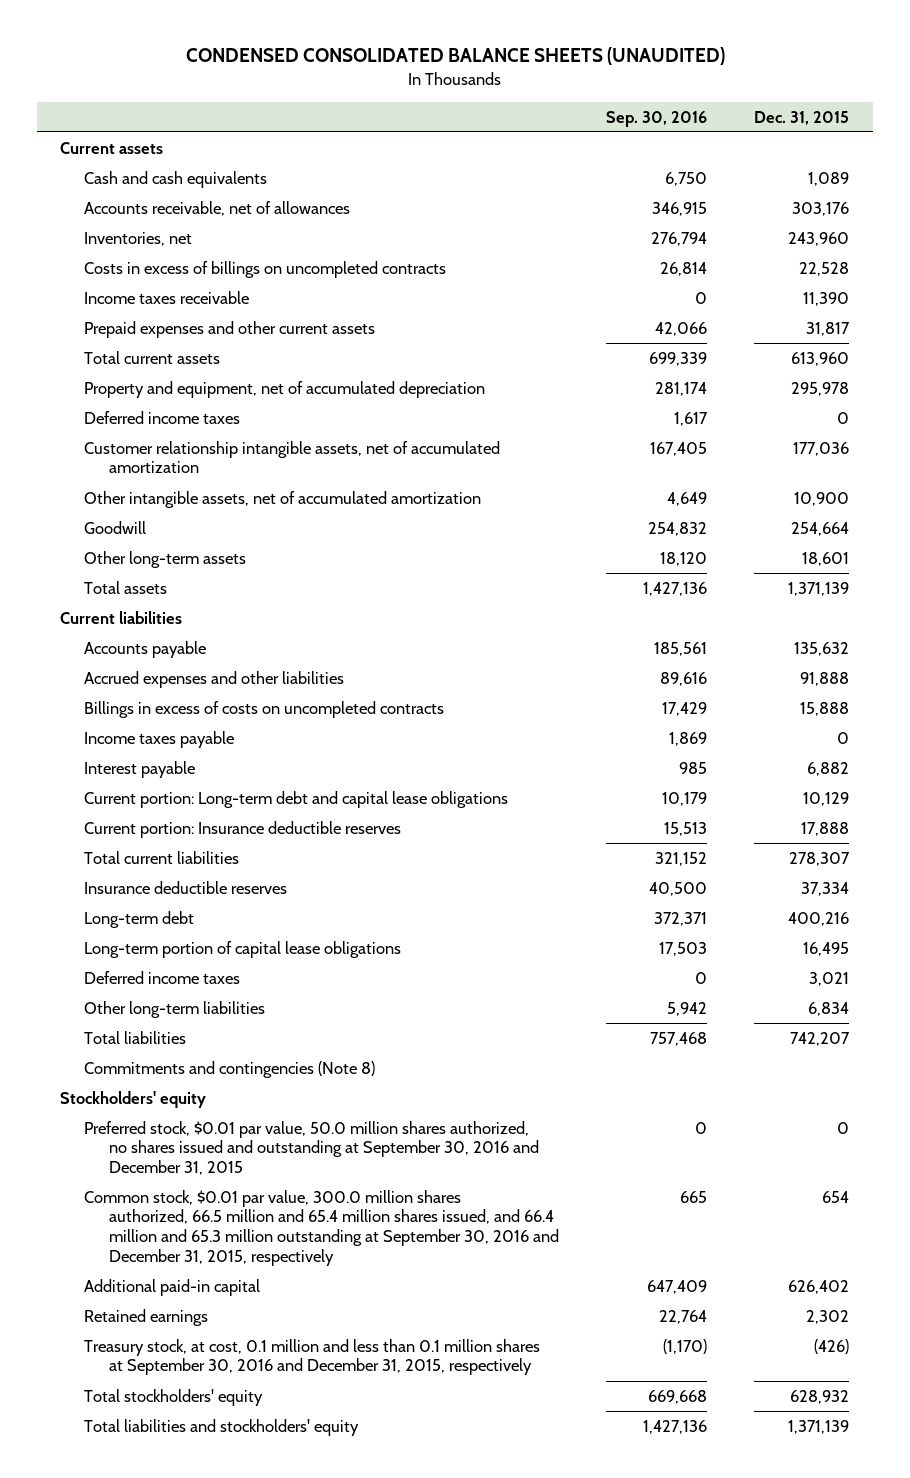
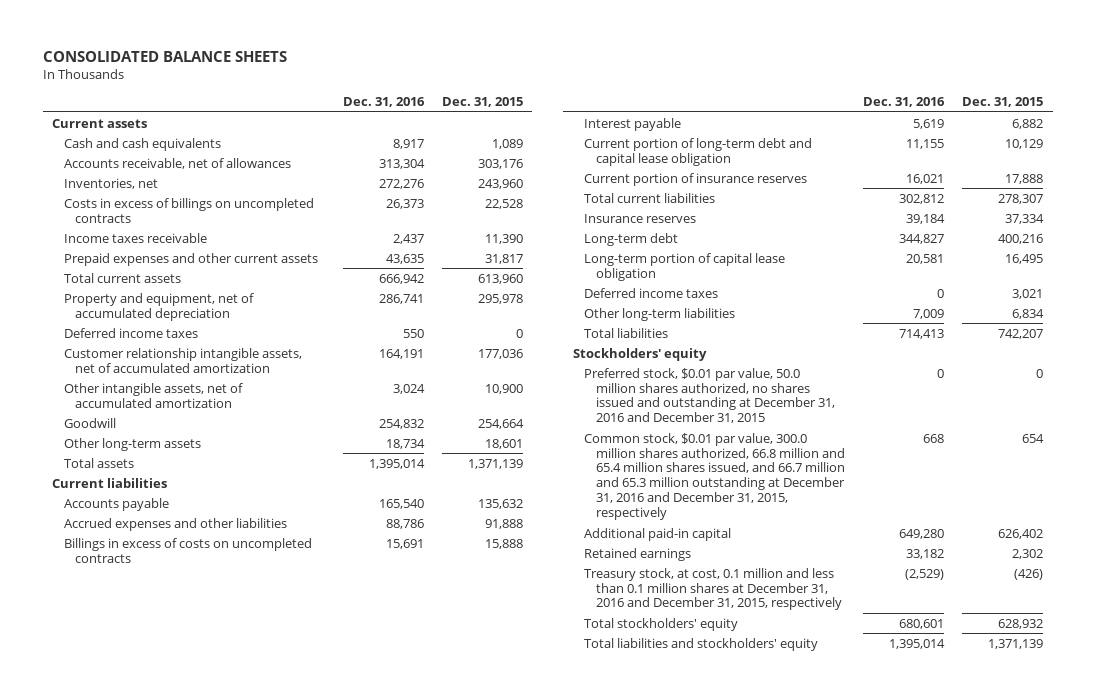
- CONDENSED CONSOLIDATED BALANCE SHEETS (UNAUDITED)
+ CONSOLIDATED BALANCE SHEETS
- | Sep. 30, 2016 | Dec. 31, 2015
+ | Dec. 31, 2016 | Dec. 31, 2015
- Income taxes payable | 1,869 | 0
- Current portion: Long-term debt and capital lease obligations | 10,179 | 10,129
- Current portion: Insurance deductible reserves | 15,513 | 17,888
+ Current portion of long-term debt and capital lease obligation | 11,155 | 10,129
+ Current portion of insurance reserves | 16,021 | 17,888
- Insurance deductible reserves | 40,500 | 37,334
+ Insurance reserves | 39,184 | 37,334
- Long-term portion of capital lease obligations | 17,503 | 16,495
+ Long-term portion of capital lease obligation | 20,581 | 16,495
- Commitments and contingencies (Note 8)
- Preferred stock, $0.01 par value, 50.0 million shares authorized, no shares issued and outstanding at September 30, 2016 and December 31, 2015 | 0 | 0
- Common stock, $0.01 par value, 300.0 million shares authorized, 66.5 million and 65.4 million shares issued, and 66.4 million and 65.3 million outstanding at September 30, 2016 and December 31, 2015, respectively | 665 | 654
+ Preferred stock, $0.01 par value, 50.0 million shares authorized, no shares issued and outstanding at December 31, 2016 and December 31, 2015 | 0 | 0
+ Common stock, $0.01 par value, 300.0 million shares authorized, 66.8 million and 65.4 million shares issued, and 66.7 million and 65.3 million outstanding at December 31, 2016 and December 31, 2015, respectively | 668 | 654
- Treasury stock, at cost, 0.1 million and less than 0.1 million shares at September 30, 2016 and December 31, 2015, respectively | (1,170) | (426)
+ Treasury stock, at cost, 0.1 million and less than 0.1 million shares at December 31, 2016 and December 31, 2015, respectively | (2,529) | (426)

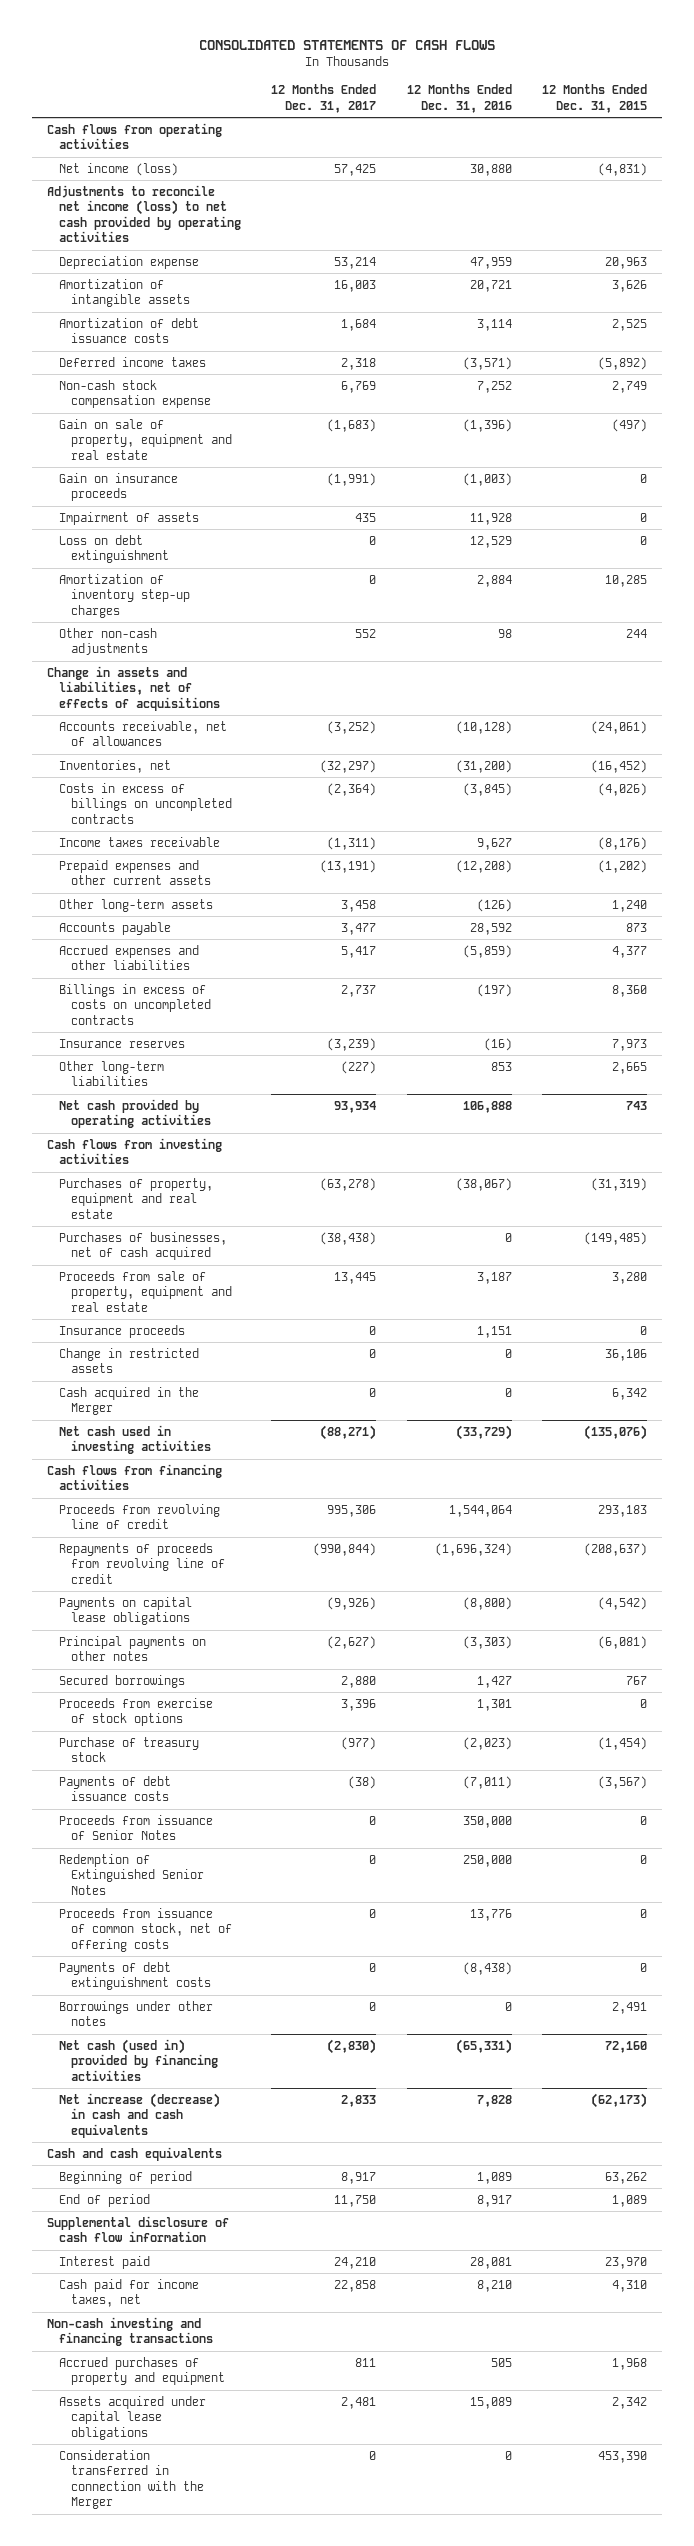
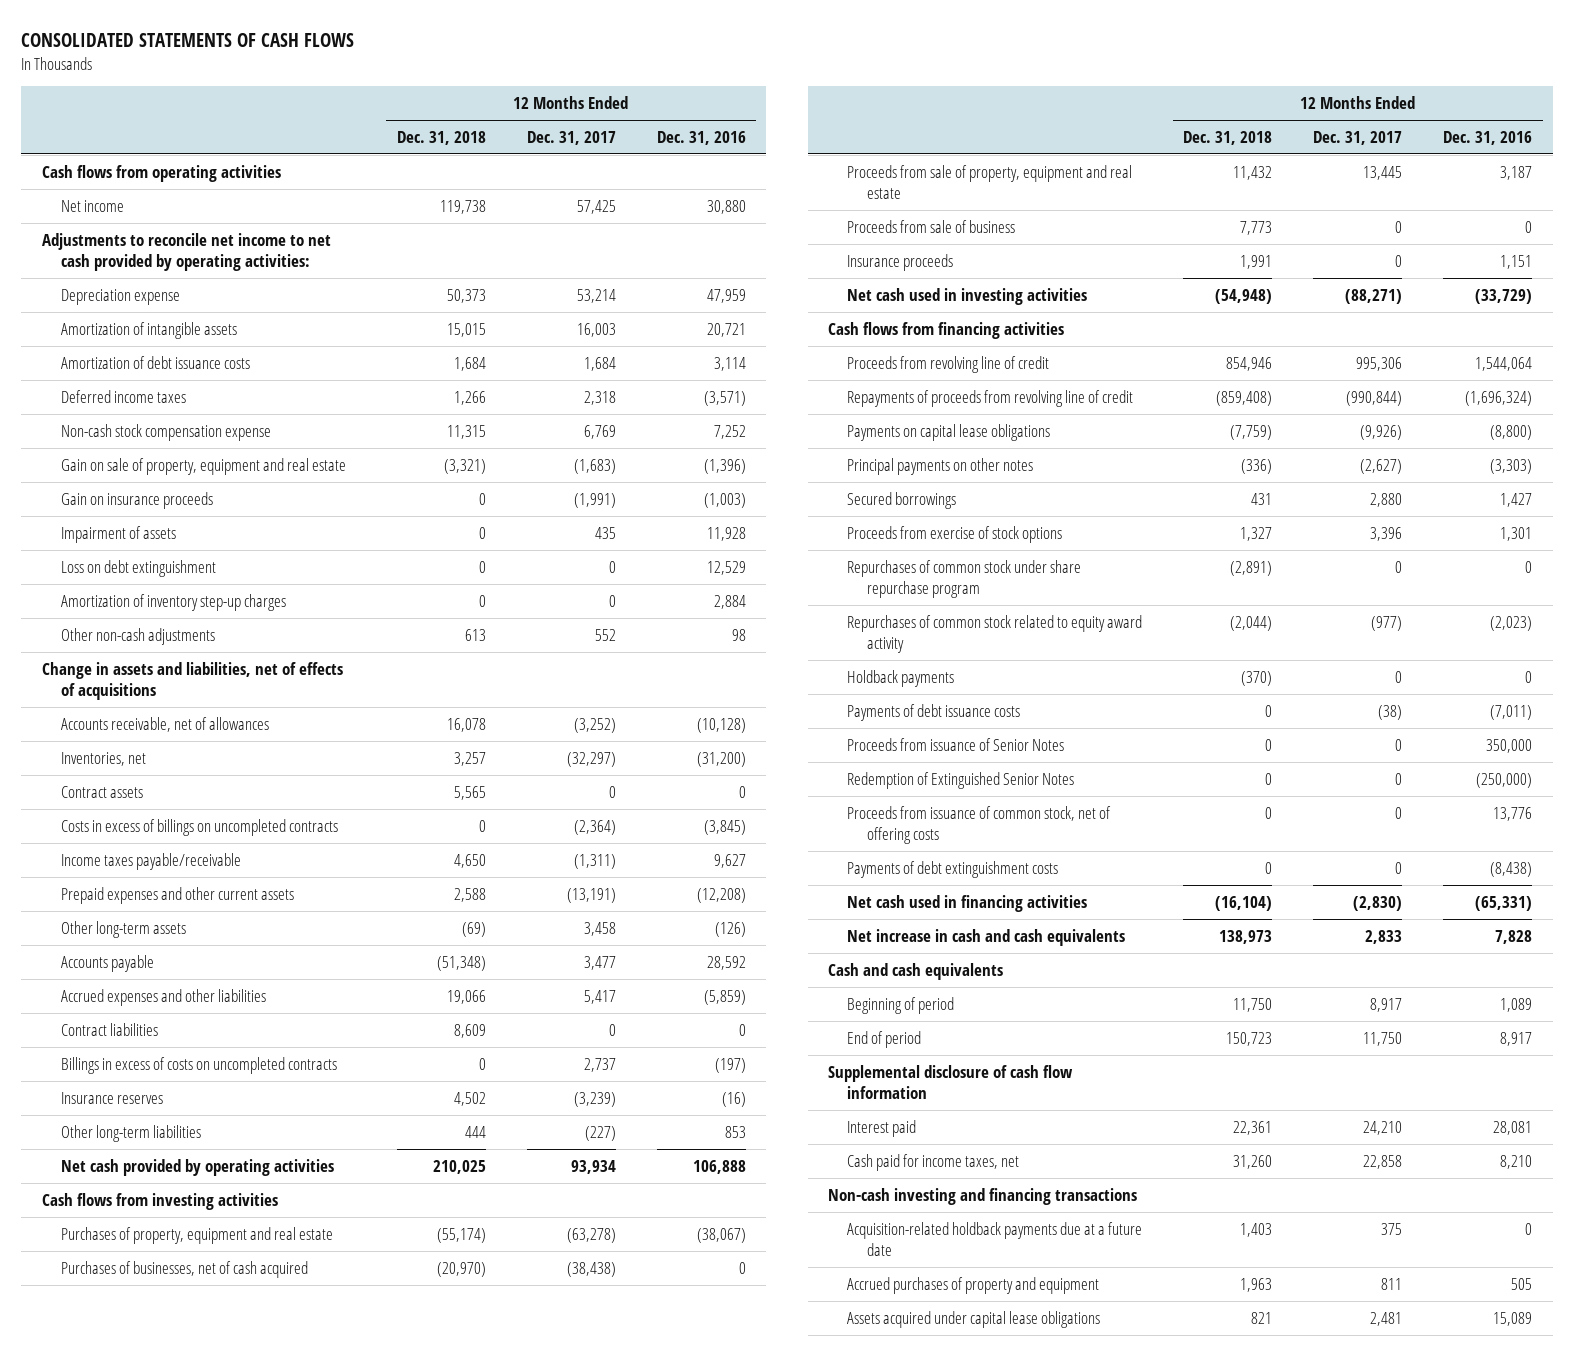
- | 12 Months Ended Dec. 31, 2017 | 12 Months Ended Dec. 31, 2016 | 12 Months Ended Dec. 31, 2015
+ | 12 Months Ended Dec. 31, 2018 | 12 Months Ended Dec. 31, 2017 | 12 Months Ended Dec. 31, 2016
- Net income (loss) | 57,425 | 30,880 | (4,831)
- Adjustments to reconcile net income (loss) to net cash provided by operating activities
+ Net income | 119,738 | 57,425 | 30,880
+ Adjustments to reconcile net income to net cash provided by operating activities:
+ Contract assets | 5,565 | 0 | 0
- Income taxes receivable | (1,311) | 9,627 | (8,176)
+ Income taxes payable/receivable | 4,650 | (1,311) | 9,627
+ Contract liabilities | 8,609 | 0 | 0
+ Proceeds from sale of business | 7,773 | 0 | 0
- Change in restricted assets | 0 | 0 | 36,106
- Cash acquired in the Merger | 0 | 0 | 6,342
- Purchase of treasury stock | (977) | (2,023) | (1,454)
+ Repurchases of common stock under share repurchase program | (2,891) | 0 | 0
+ Repurchases of common stock related to equity award activity | (2,044) | (977) | (2,023)
+ Holdback payments | (370) | 0 | 0
- Redemption of Extinguished Senior Notes | 0 | 250,000 | 0
+ Redemption of Extinguished Senior Notes | 0 | 0 | (250,000)
- Borrowings under other notes | 0 | 0 | 2,491
- Net cash (used in) provided by financing activities | (2,830) | (65,331) | 72,160
- Net increase (decrease) in cash and cash equivalents | 2,833 | 7,828 | (62,173)
+ Net cash used in financing activities | (16,104) | (2,830) | (65,331)
+ Net increase in cash and cash equivalents | 138,973 | 2,833 | 7,828
+ Acquisition-related holdback payments due at a future date | 1,403 | 375 | 0
- Consideration transferred in connection with the Merger | 0 | 0 | 453,390

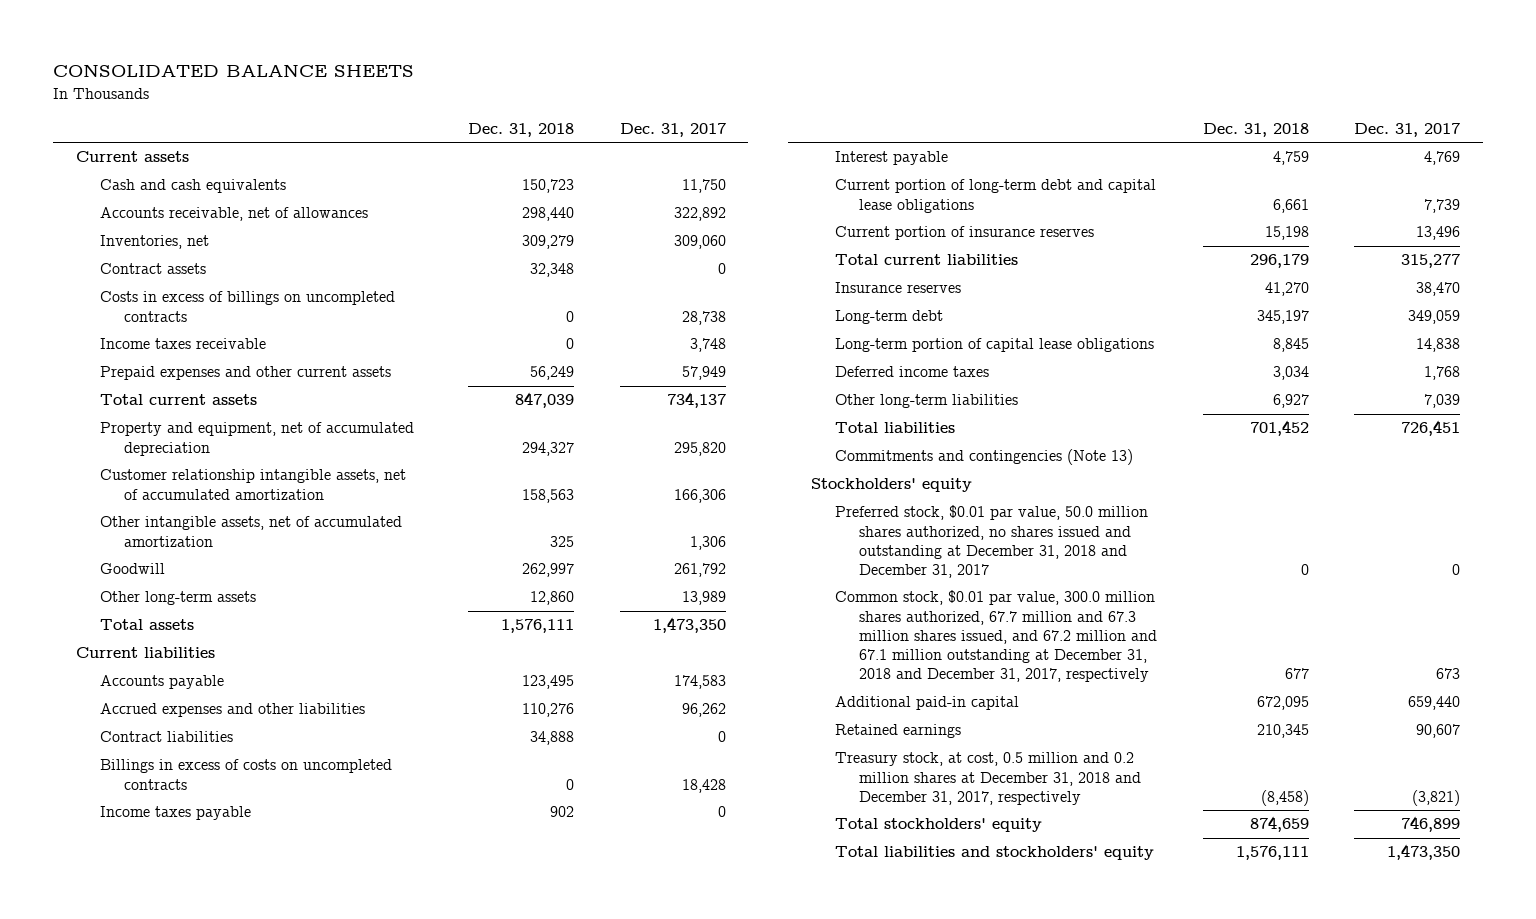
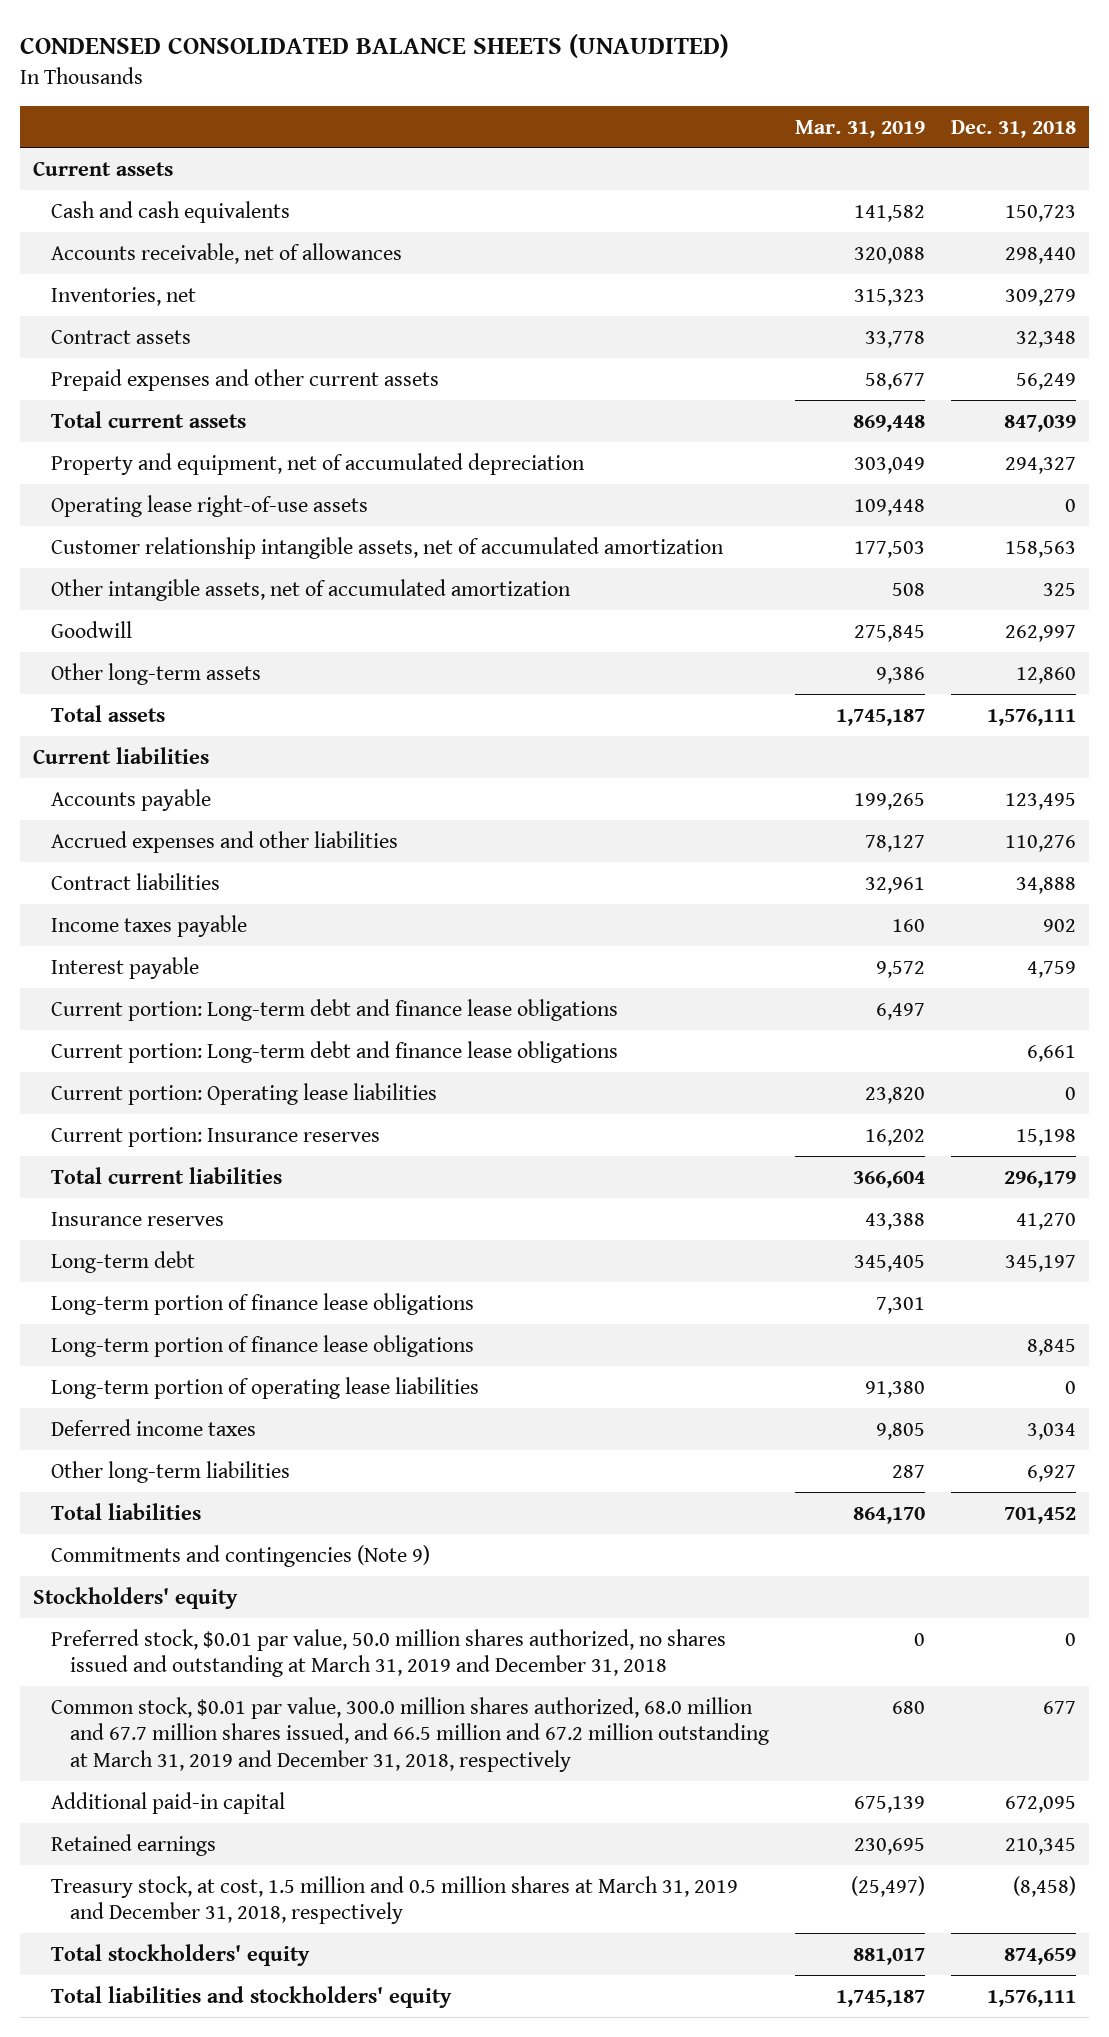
- CONSOLIDATED BALANCE SHEETS
+ CONDENSED CONSOLIDATED BALANCE SHEETS (UNAUDITED)
- | Dec. 31, 2018 | Dec. 31, 2017
+ | Mar. 31, 2019 | Dec. 31, 2018
- Costs in excess of billings on uncompleted contracts | 0 | 28,738
- Income taxes receivable | 0 | 3,748
+ Operating lease right-of-use assets | 109,448 | 0
- Billings in excess of costs on uncompleted contracts | 0 | 18,428
- Current portion of long-term debt and capital lease obligations | 6,661 | 7,739
- Current portion of insurance reserves | 15,198 | 13,496
+ Current portion: Long-term debt and finance lease obligations | 6,497 |
+ Current portion: Long-term debt and finance lease obligations | | 6,661
+ Current portion: Operating lease liabilities | 23,820 | 0
+ Current portion: Insurance reserves | 16,202 | 15,198
- Long-term portion of capital lease obligations | 8,845 | 14,838
+ Long-term portion of finance lease obligations | 7,301 |
+ Long-term portion of finance lease obligations | | 8,845
+ Long-term portion of operating lease liabilities | 91,380 | 0
- Commitments and contingencies (Note 13)
+ Commitments and contingencies (Note 9)
- Preferred stock, $0.01 par value, 50.0 million shares authorized, no shares issued and outstanding at December 31, 2018 and December 31, 2017 | 0 | 0
- Common stock, $0.01 par value, 300.0 million shares authorized, 67.7 million and 67.3 million shares issued, and 67.2 million and 67.1 million outstanding at December 31, 2018 and December 31, 2017, respectively | 677 | 673
+ Preferred stock, $0.01 par value, 50.0 million shares authorized, no shares issued and outstanding at March 31, 2019 and December 31, 2018 | 0 | 0
+ Common stock, $0.01 par value, 300.0 million shares authorized, 68.0 million and 67.7 million shares issued, and 66.5 million and 67.2 million outstanding at March 31, 2019 and December 31, 2018, respectively | 680 | 677
- Treasury stock, at cost, 0.5 million and 0.2 million shares at December 31, 2018 and December 31, 2017, respectively | (8,458) | (3,821)
+ Treasury stock, at cost, 1.5 million and 0.5 million shares at March 31, 2019 and December 31, 2018, respectively | (25,497) | (8,458)

